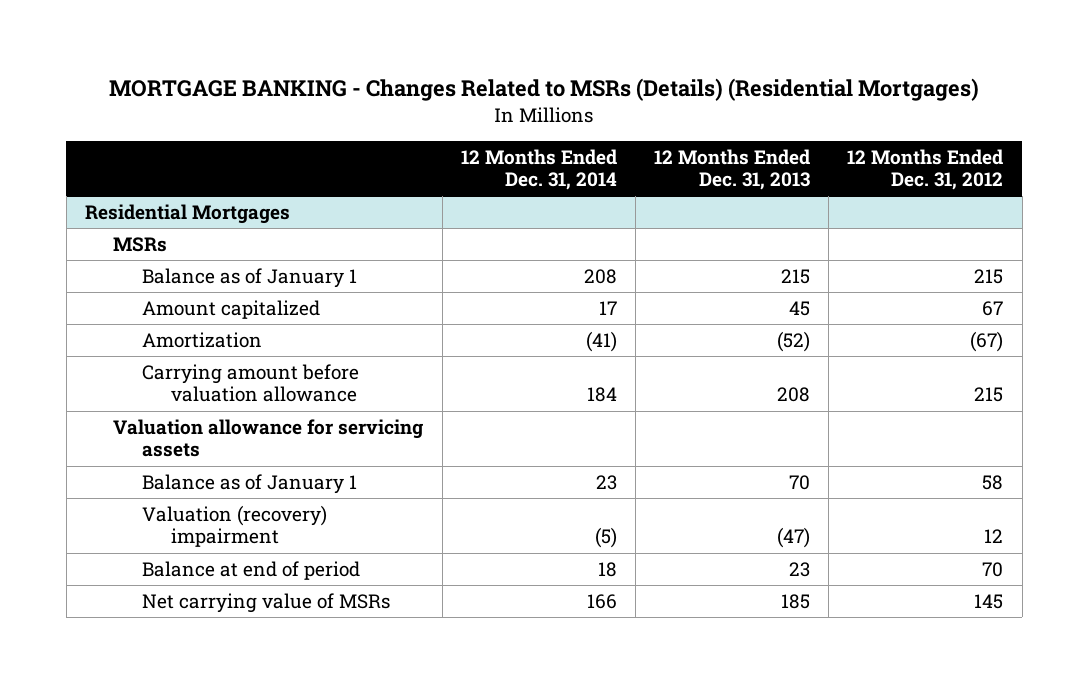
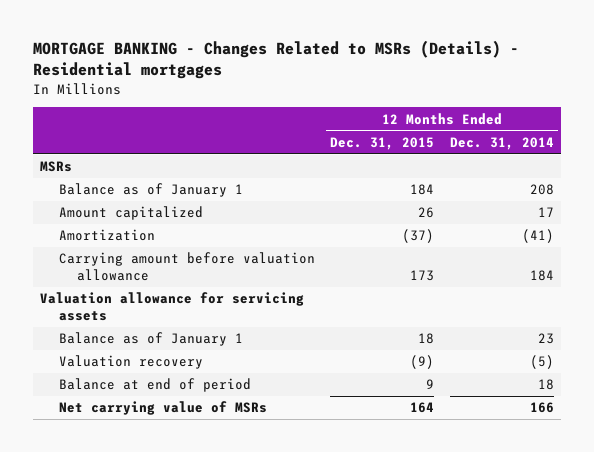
- MORTGAGE BANKING - Changes Related to MSRs (Details) (Residential Mortgages)
+ MORTGAGE BANKING - Changes Related to MSRs (Details) - Residential mortgages
- | 12 Months Ended Dec. 31, 2014 | 12 Months Ended Dec. 31, 2013 | 12 Months Ended Dec. 31, 2012
+ | 12 Months Ended Dec. 31, 2015 | 12 Months Ended Dec. 31, 2014
- Residential Mortgages
- Valuation (recovery) impairment | (5) | (47) | 12
+ Valuation recovery | (9) | (5)

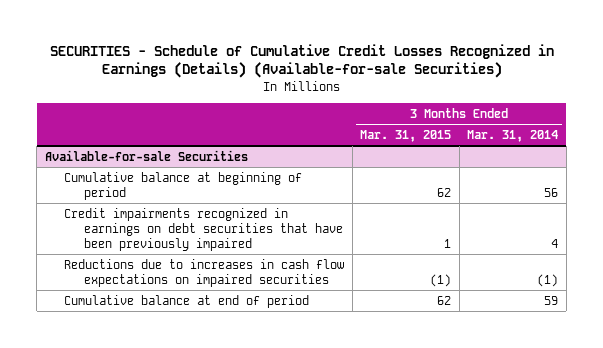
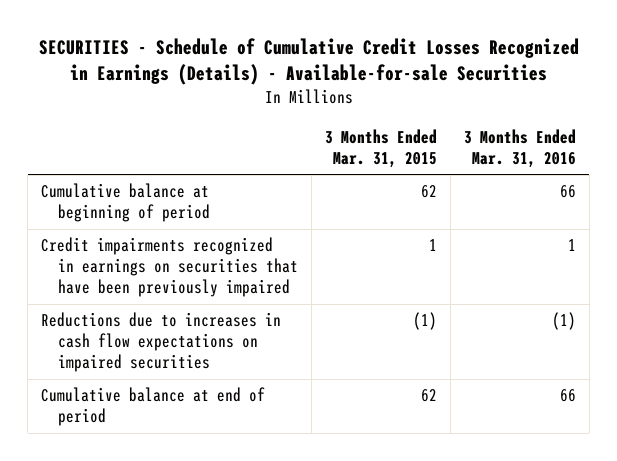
- SECURITIES - Schedule of Cumulative Credit Losses Recognized in Earnings (Details) (Available-for-sale Securities)
+ SECURITIES - Schedule of Cumulative Credit Losses Recognized in Earnings (Details) - Available-for-sale Securities
- | 3 Months Ended Mar. 31, 2015 | 3 Months Ended Mar. 31, 2014
+ | 3 Months Ended Mar. 31, 2015 | 3 Months Ended Mar. 31, 2016
- Available-for-sale Securities
- Credit impairments recognized in earnings on debt securities that have been previously impaired | 1 | 4
+ Credit impairments recognized in earnings on securities that have been previously impaired | 1 | 1

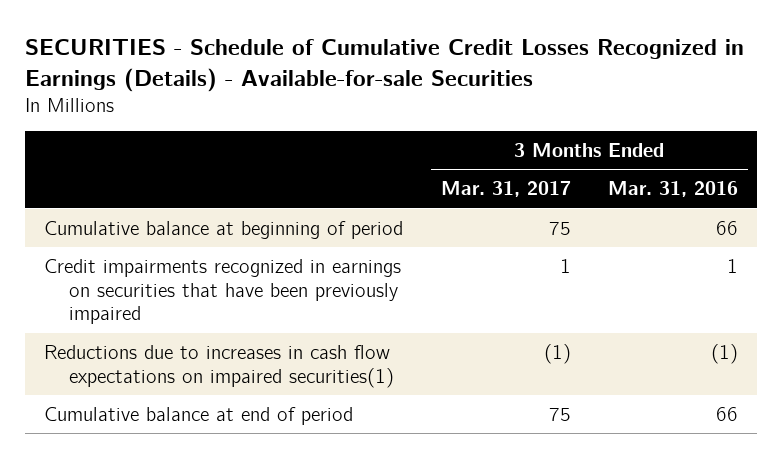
- | 3 Months Ended Mar. 31, 2015 | 3 Months Ended Mar. 31, 2016
+ | 3 Months Ended Mar. 31, 2017 | 3 Months Ended Mar. 31, 2016
- Reductions due to increases in cash flow expectations on impaired securities | (1) | (1)
+ Reductions due to increases in cash flow expectations on impaired securities(1) | (1) | (1)

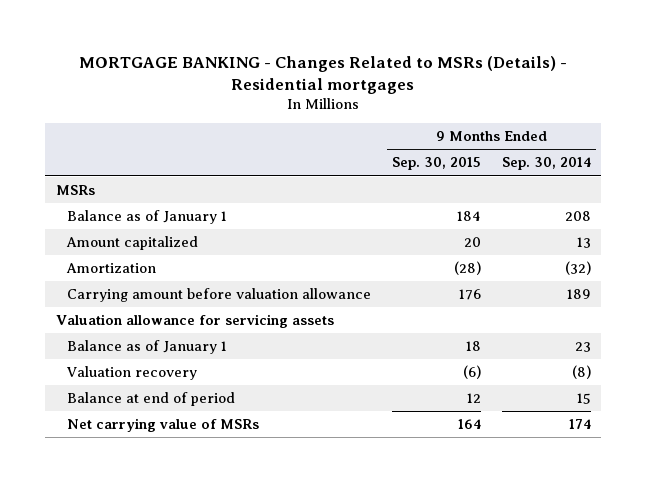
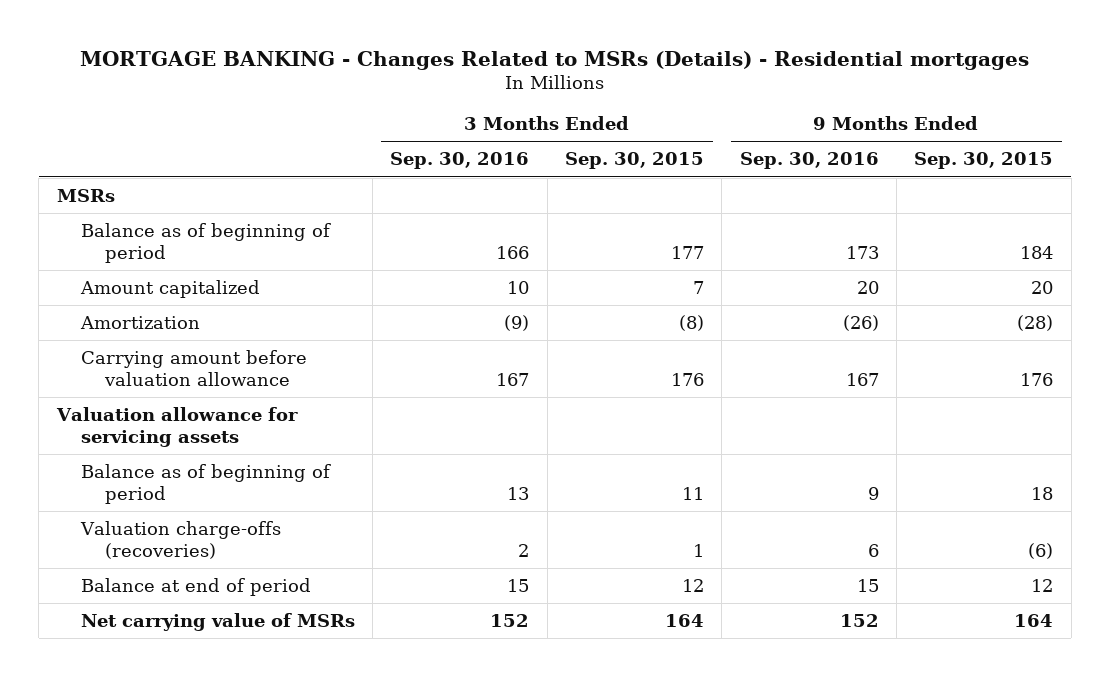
- | 9 Months Ended Sep. 30, 2015 | 9 Months Ended Sep. 30, 2014
+ | 3 Months Ended Sep. 30, 2016 | 3 Months Ended Sep. 30, 2015 | 9 Months Ended Sep. 30, 2016 | 9 Months Ended Sep. 30, 2015
- Balance as of January 1 | 184 | 208
+ Balance as of beginning of period | 166 | 177 | 173 | 184
- Balance as of January 1 | 18 | 23
- Valuation recovery | (6) | (8)
+ Balance as of beginning of period | 13 | 11 | 9 | 18
+ Valuation charge-offs (recoveries) | 2 | 1 | 6 | (6)

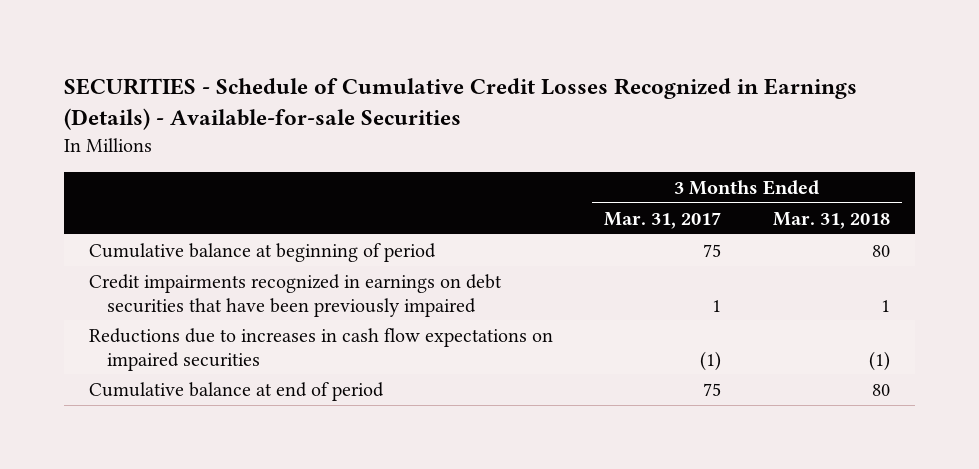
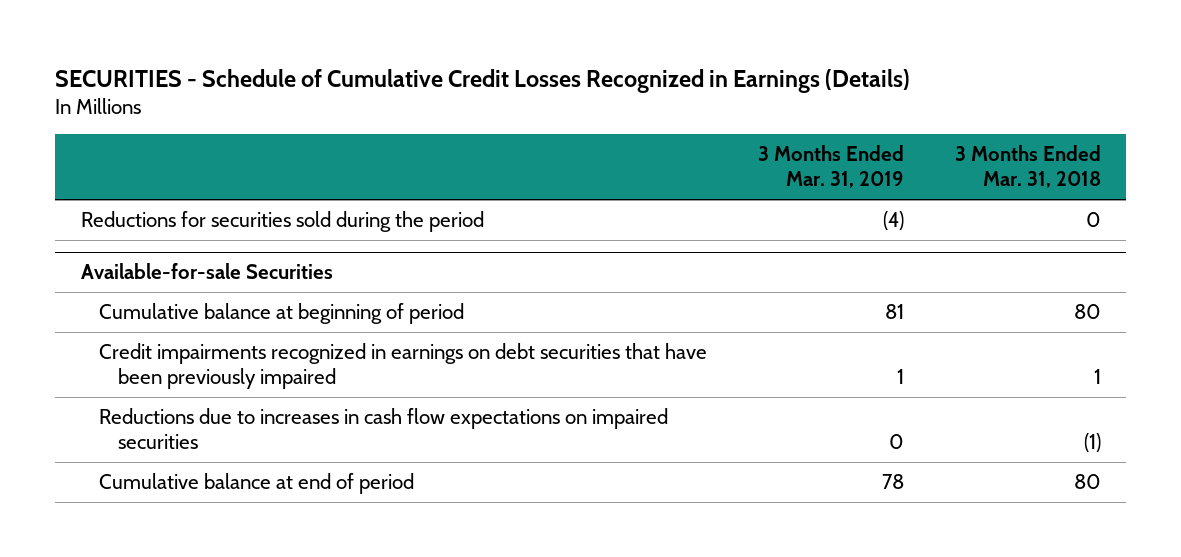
- SECURITIES - Schedule of Cumulative Credit Losses Recognized in Earnings (Details) - Available-for-sale Securities
+ SECURITIES - Schedule of Cumulative Credit Losses Recognized in Earnings (Details)
- | 3 Months Ended Mar. 31, 2017 | 3 Months Ended Mar. 31, 2018
+ | 3 Months Ended Mar. 31, 2019 | 3 Months Ended Mar. 31, 2018
+ Reductions for securities sold during the period | (4) | 0
+ Available-for-sale Securities

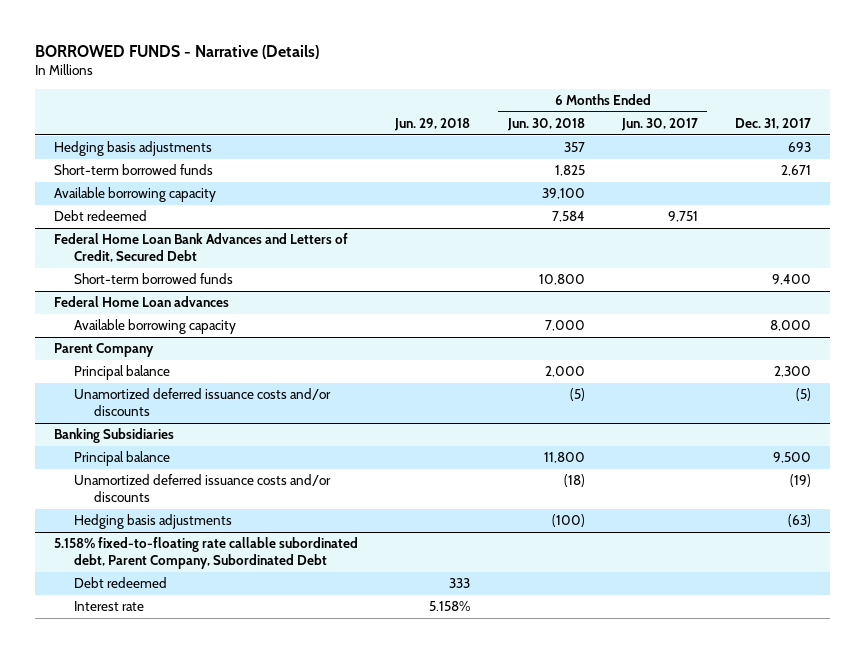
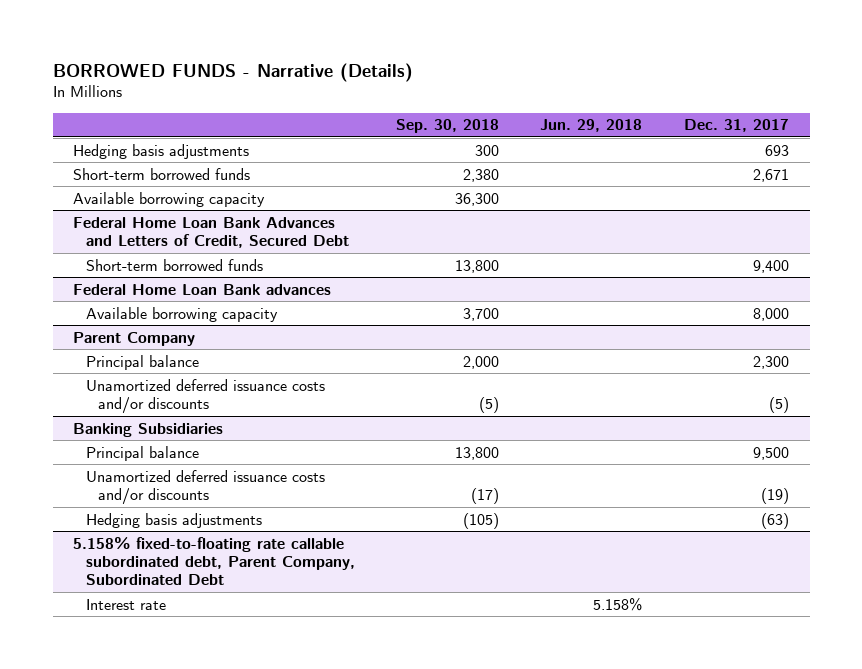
- | Jun. 29, 2018 | 6 Months Ended Jun. 30, 2018 | 6 Months Ended Jun. 30, 2017 | Dec. 31, 2017
+ | Sep. 30, 2018 | Jun. 29, 2018 | Dec. 31, 2017
- Debt redeemed | | 7,584 | 9,751 |
- Federal Home Loan advances
+ Federal Home Loan Bank advances
@ 5.158% fixed-to-floating rate callable subordinated debt, Parent Company, Subordinated Debt
- Debt redeemed | 333 | | |

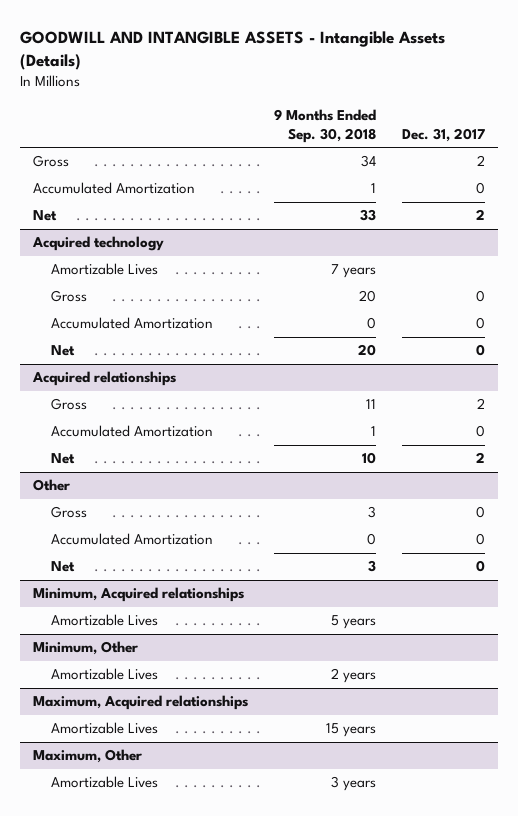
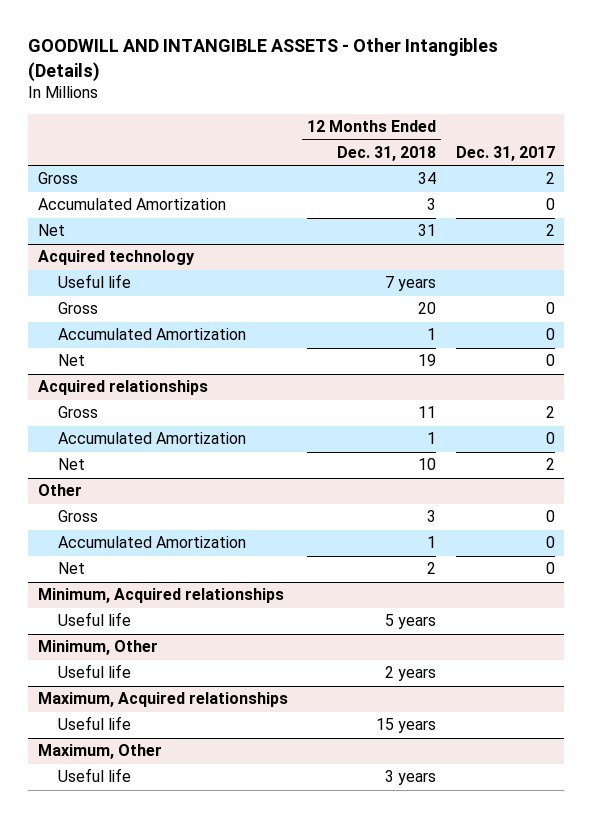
- GOODWILL AND INTANGIBLE ASSETS - Intangible Assets (Details)
+ GOODWILL AND INTANGIBLE ASSETS - Other Intangibles (Details)
- | 9 Months Ended Sep. 30, 2018 | Dec. 31, 2017
+ | 12 Months Ended Dec. 31, 2018 | Dec. 31, 2017
@ Acquired technology
- Amortizable Lives | 7 years |
+ Useful life | 7 years |
@ Minimum, Acquired relationships
- Amortizable Lives | 5 years |
+ Useful life | 5 years |
@ Minimum, Other
- Amortizable Lives | 2 years |
+ Useful life | 2 years |
@ Maximum, Acquired relationships
- Amortizable Lives | 15 years |
+ Useful life | 15 years |
@ Maximum, Other
- Amortizable Lives | 3 years |
+ Useful life | 3 years |

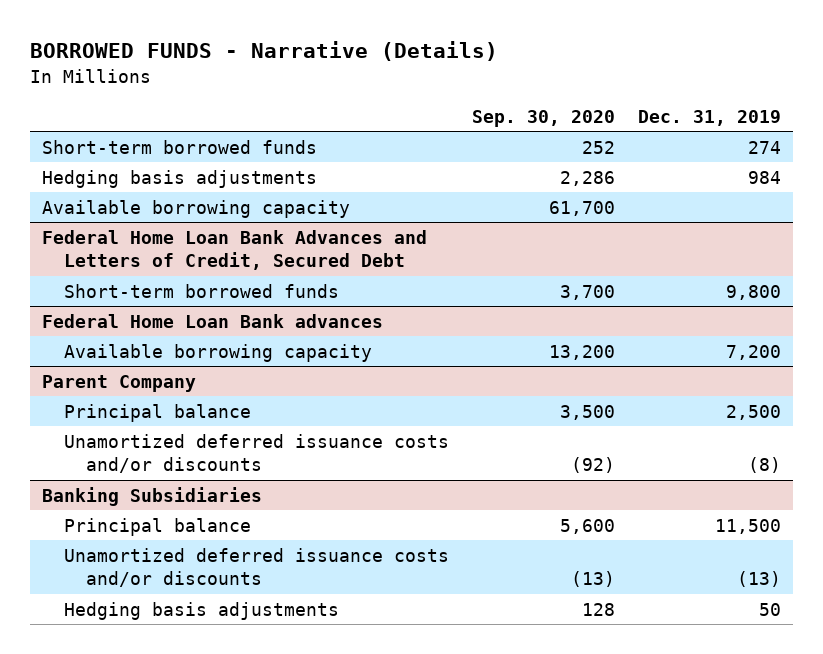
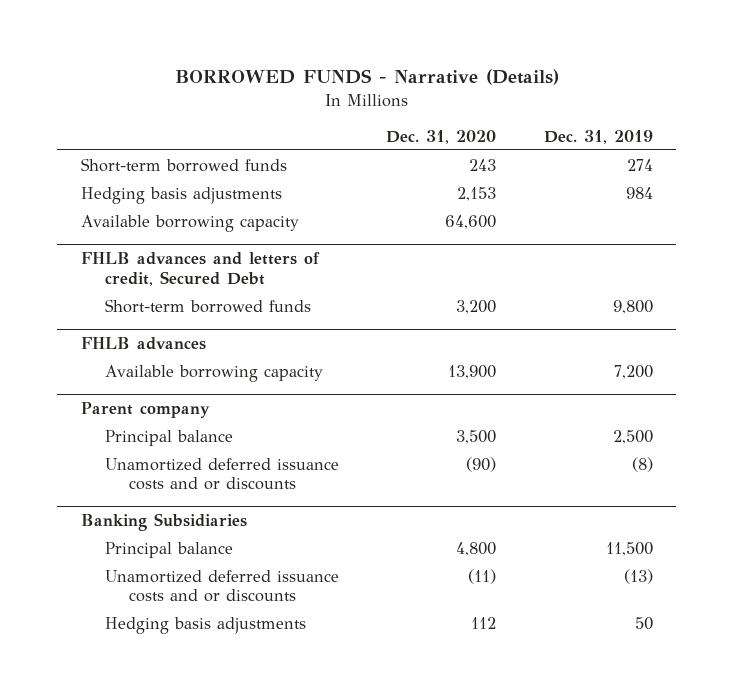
- | Sep. 30, 2020 | Dec. 31, 2019
+ | Dec. 31, 2020 | Dec. 31, 2019
- Federal Home Loan Bank Advances and Letters of Credit, Secured Debt
+ FHLB advances and letters of credit, Secured Debt
- Federal Home Loan Bank advances
+ FHLB advances
- Parent Company
+ Parent company
- Unamortized deferred issuance costs and/or discounts | (92) | (8)
+ Unamortized deferred issuance costs and or discounts | (90) | (8)
@ Banking Subsidiaries
- Unamortized deferred issuance costs and/or discounts | (13) | (13)
+ Unamortized deferred issuance costs and or discounts | (11) | (13)

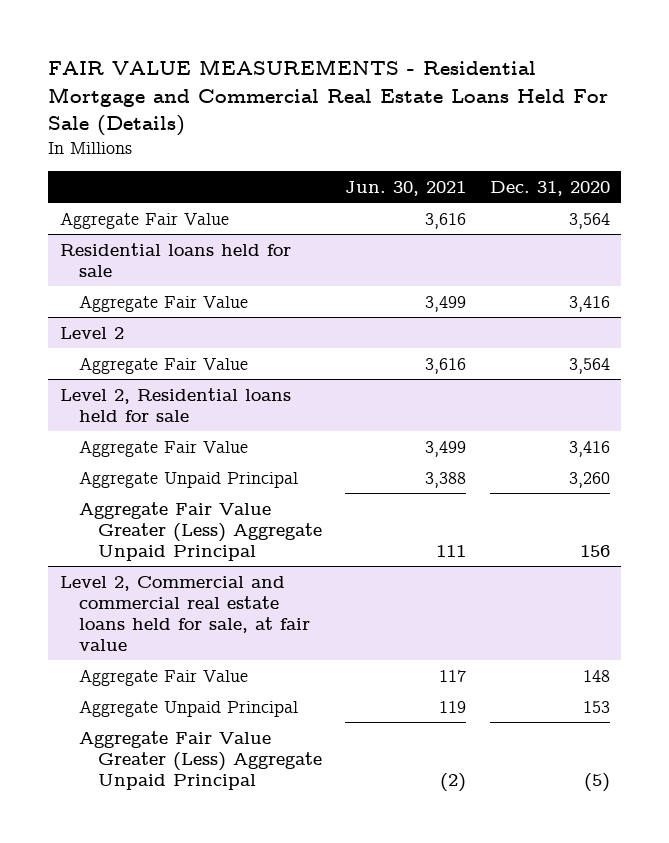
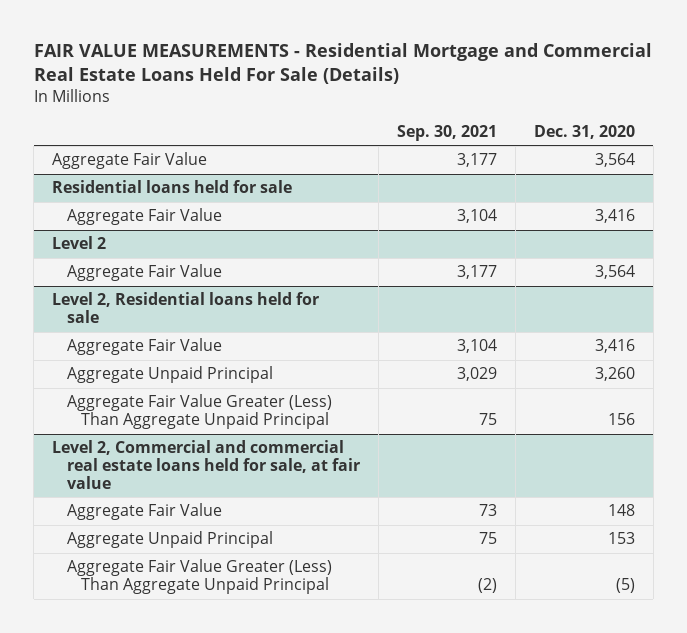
- | Jun. 30, 2021 | Dec. 31, 2020
+ | Sep. 30, 2021 | Dec. 31, 2020
@ Level 2, Residential loans held for sale
- Aggregate Fair Value Greater (Less) Aggregate Unpaid Principal | 111 | 156
+ Aggregate Fair Value Greater (Less) Than Aggregate Unpaid Principal | 75 | 156
@ Level 2, Commercial and commercial real estate loans held for sale, at fair value
- Aggregate Fair Value Greater (Less) Aggregate Unpaid Principal | (2) | (5)
+ Aggregate Fair Value Greater (Less) Than Aggregate Unpaid Principal | (2) | (5)

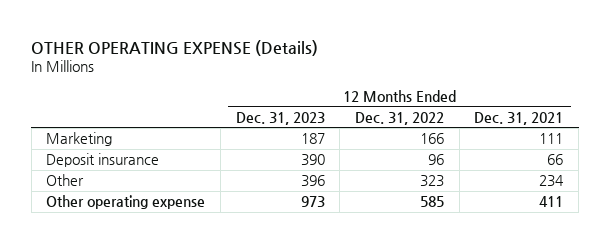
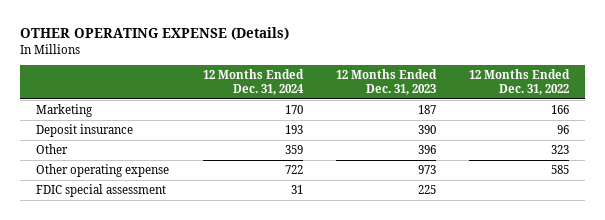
- | 12 Months Ended Dec. 31, 2023 | 12 Months Ended Dec. 31, 2022 | 12 Months Ended Dec. 31, 2021
+ | 12 Months Ended Dec. 31, 2024 | 12 Months Ended Dec. 31, 2023 | 12 Months Ended Dec. 31, 2022
+ FDIC special assessment | 31 | 225 |

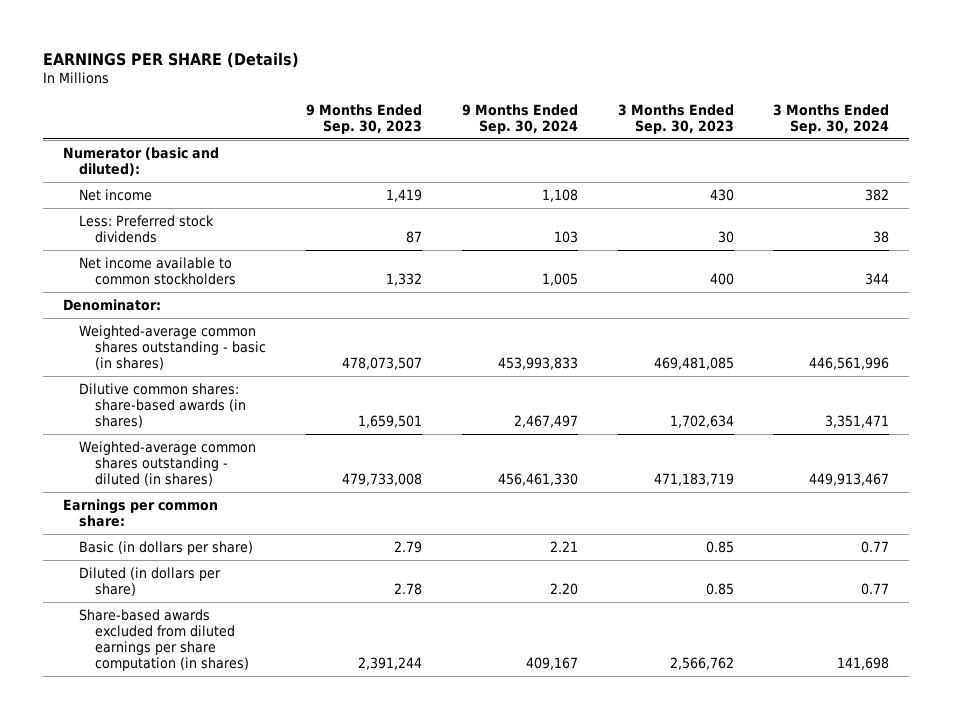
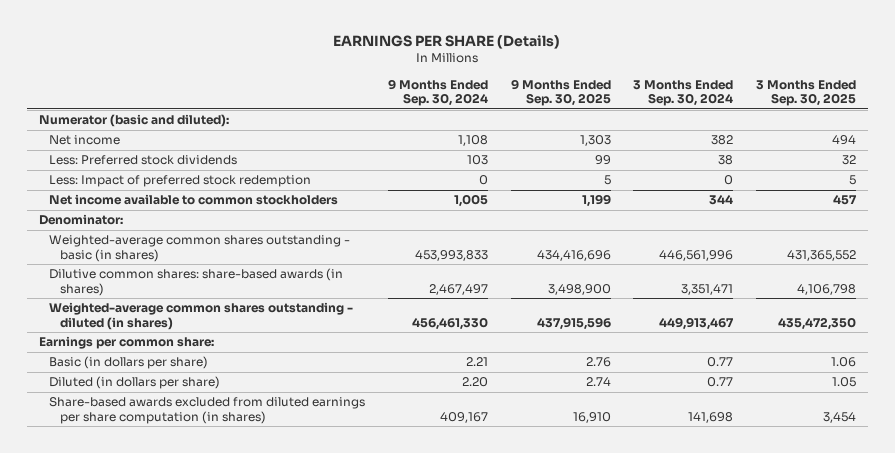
- | 9 Months Ended Sep. 30, 2023 | 9 Months Ended Sep. 30, 2024 | 3 Months Ended Sep. 30, 2023 | 3 Months Ended Sep. 30, 2024
+ | 9 Months Ended Sep. 30, 2024 | 9 Months Ended Sep. 30, 2025 | 3 Months Ended Sep. 30, 2024 | 3 Months Ended Sep. 30, 2025
+ Less: Impact of preferred stock redemption | 0 | 5 | 0 | 5

